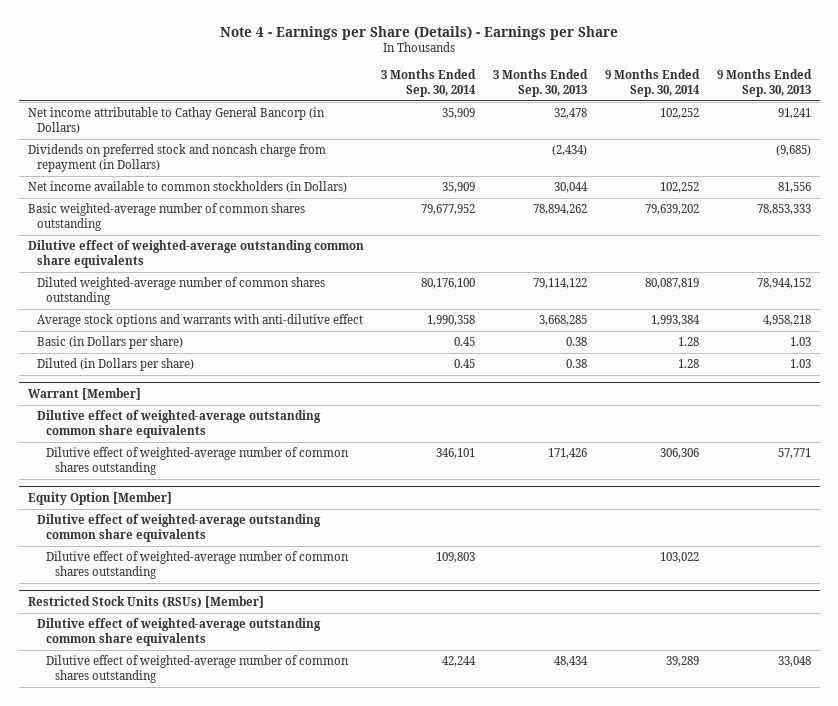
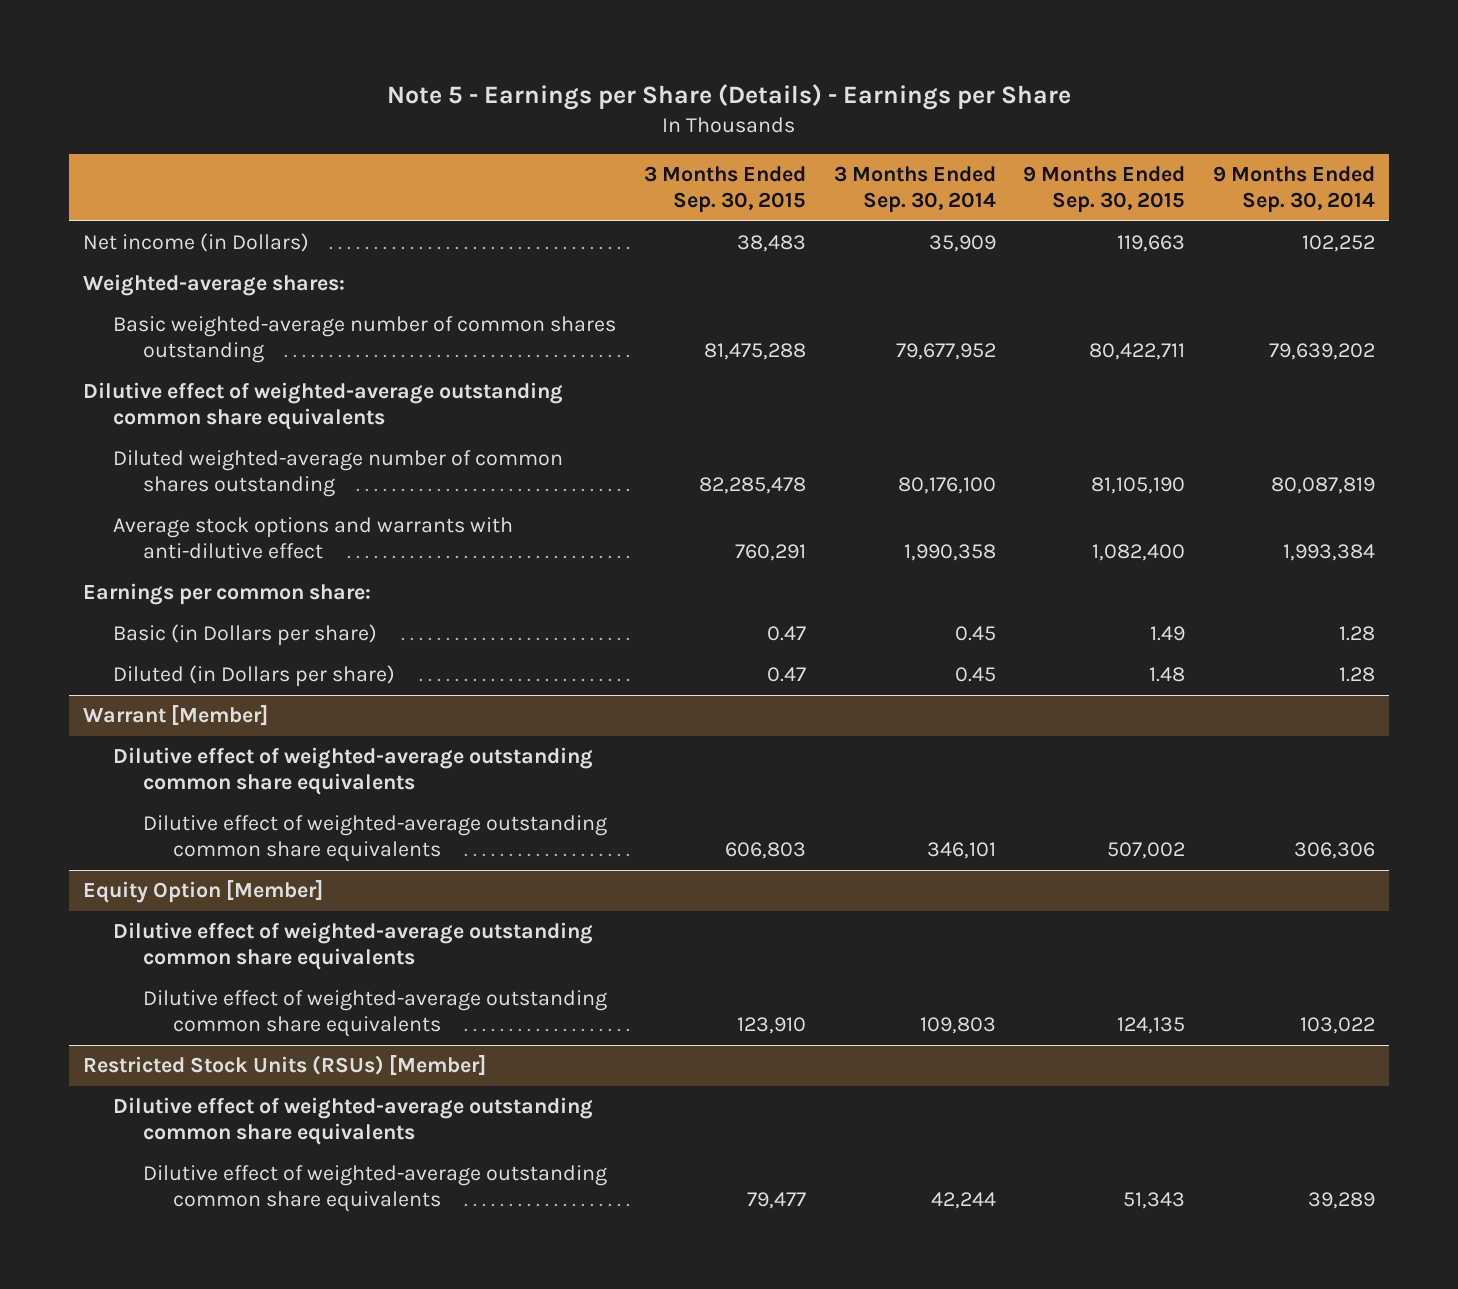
- Note 4 - Earnings per Share (Details) - Earnings per Share
+ Note 5 - Earnings per Share (Details) - Earnings per Share
- | 3 Months Ended Sep. 30, 2014 | 3 Months Ended Sep. 30, 2013 | 9 Months Ended Sep. 30, 2014 | 9 Months Ended Sep. 30, 2013
+ | 3 Months Ended Sep. 30, 2015 | 3 Months Ended Sep. 30, 2014 | 9 Months Ended Sep. 30, 2015 | 9 Months Ended Sep. 30, 2014
- Net income attributable to Cathay General Bancorp (in Dollars) | 35,909 | 32,478 | 102,252 | 91,241
- Dividends on preferred stock and noncash charge from repayment (in Dollars) | | (2,434) | | (9,685)
- Net income available to common stockholders (in Dollars) | 35,909 | 30,044 | 102,252 | 81,556
+ Net income (in Dollars) | 38,483 | 35,909 | 119,663 | 102,252
+ Weighted-average shares:
+ Earnings per common share:
@ Warrant [Member]
- Dilutive effect of weighted-average number of common shares outstanding | 346,101 | 171,426 | 306,306 | 57,771
+ Dilutive effect of weighted-average outstanding common share equivalents | 606,803 | 346,101 | 507,002 | 306,306
@ Equity Option [Member]
- Dilutive effect of weighted-average number of common shares outstanding | 109,803 | | 103,022 |
+ Dilutive effect of weighted-average outstanding common share equivalents | 123,910 | 109,803 | 124,135 | 103,022
@ Restricted Stock Units (RSUs) [Member]
- Dilutive effect of weighted-average number of common shares outstanding | 42,244 | 48,434 | 39,289 | 33,048
+ Dilutive effect of weighted-average outstanding common share equivalents | 79,477 | 42,244 | 51,343 | 39,289

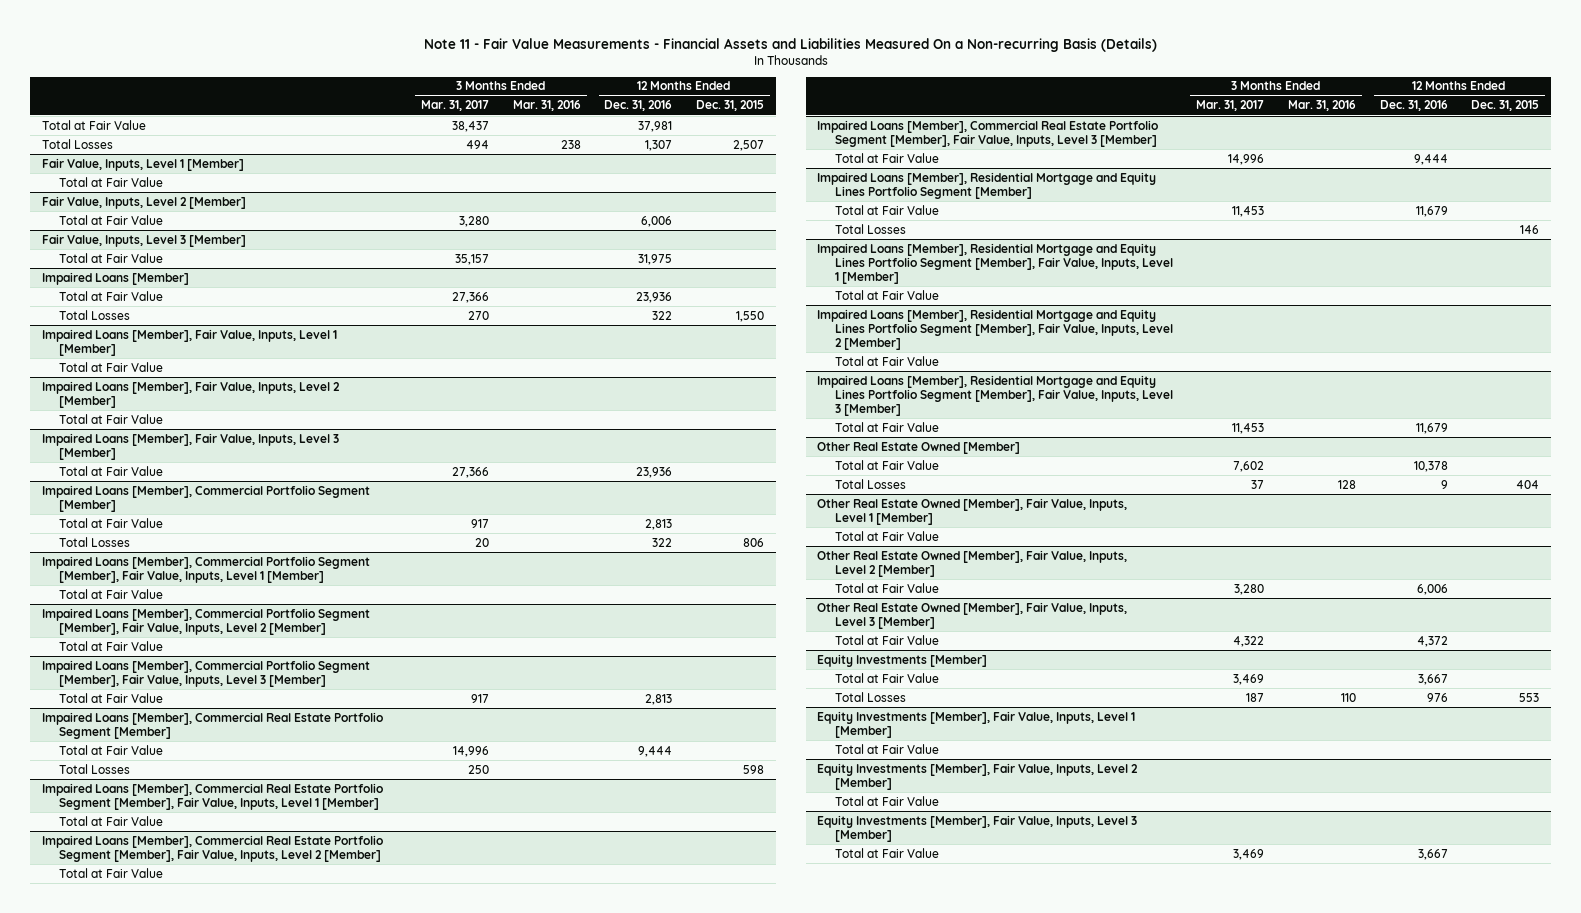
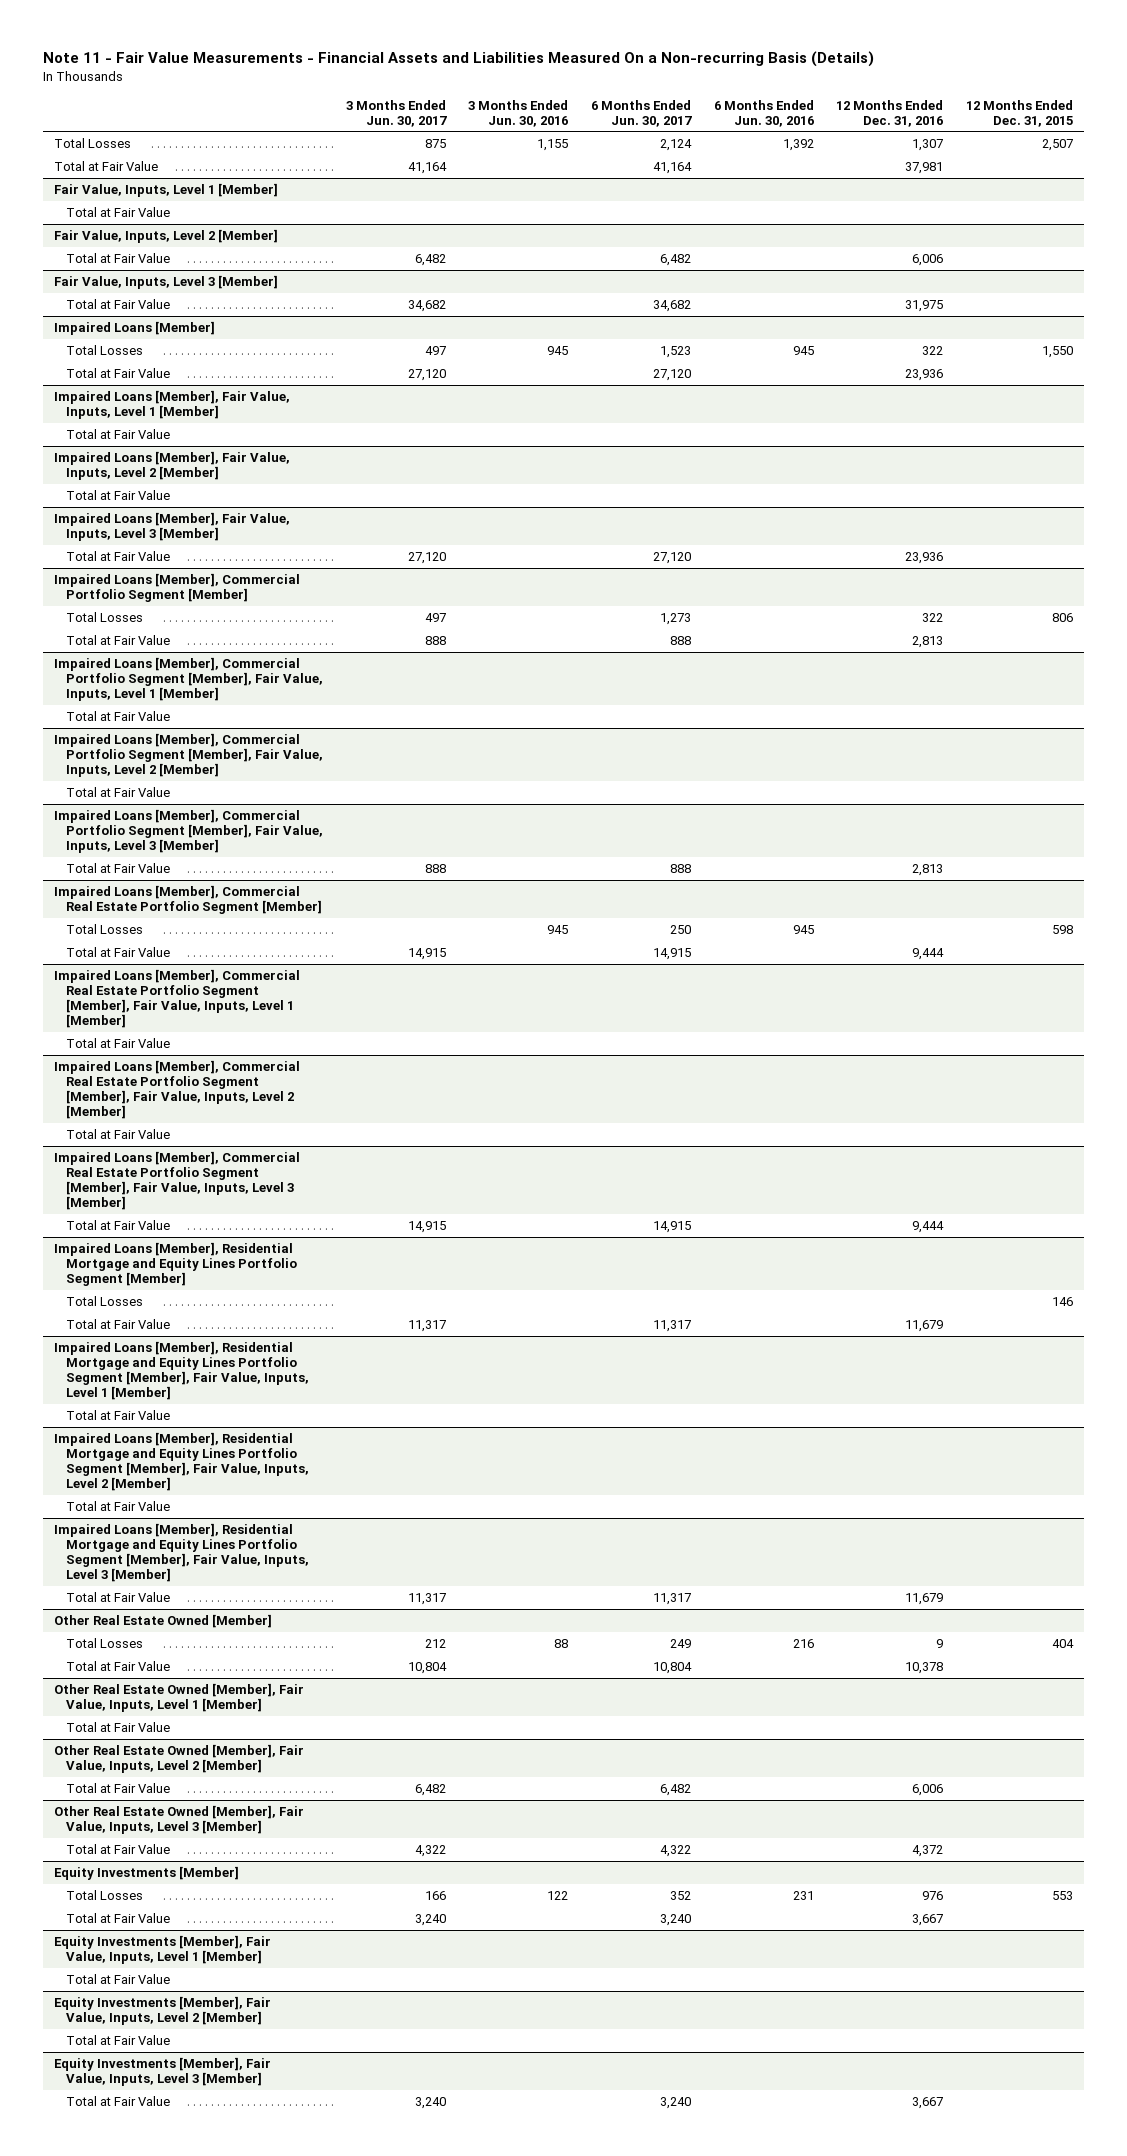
- | 3 Months Ended Mar. 31, 2017 | 3 Months Ended Mar. 31, 2016 | 12 Months Ended Dec. 31, 2016 | 12 Months Ended Dec. 31, 2015
+ | 3 Months Ended Jun. 30, 2017 | 3 Months Ended Jun. 30, 2016 | 6 Months Ended Jun. 30, 2017 | 6 Months Ended Jun. 30, 2016 | 12 Months Ended Dec. 31, 2016 | 12 Months Ended Dec. 31, 2015
moved down: Total at Fair Value | 41,164 | | 41,164 | | 37,981 |
@ Impaired Loans [Member]
moved down: Total at Fair Value | 27,120 | | 27,120 | | 23,936 |
@ Impaired Loans [Member], Commercial Portfolio Segment [Member]
moved down: Total at Fair Value | 888 | | 888 | | 2,813 |
@ Impaired Loans [Member], Commercial Real Estate Portfolio Segment [Member]
moved down: Total at Fair Value | 14,915 | | 14,915 | | 9,444 |
@ Impaired Loans [Member], Residential Mortgage and Equity Lines Portfolio Segment [Member]
moved down: Total at Fair Value | 11,317 | | 11,317 | | 11,679 |
@ Other Real Estate Owned [Member]
moved down: Total at Fair Value | 10,804 | | 10,804 | | 10,378 |
@ Equity Investments [Member]
moved down: Total at Fair Value | 3,240 | | 3,240 | | 3,667 |

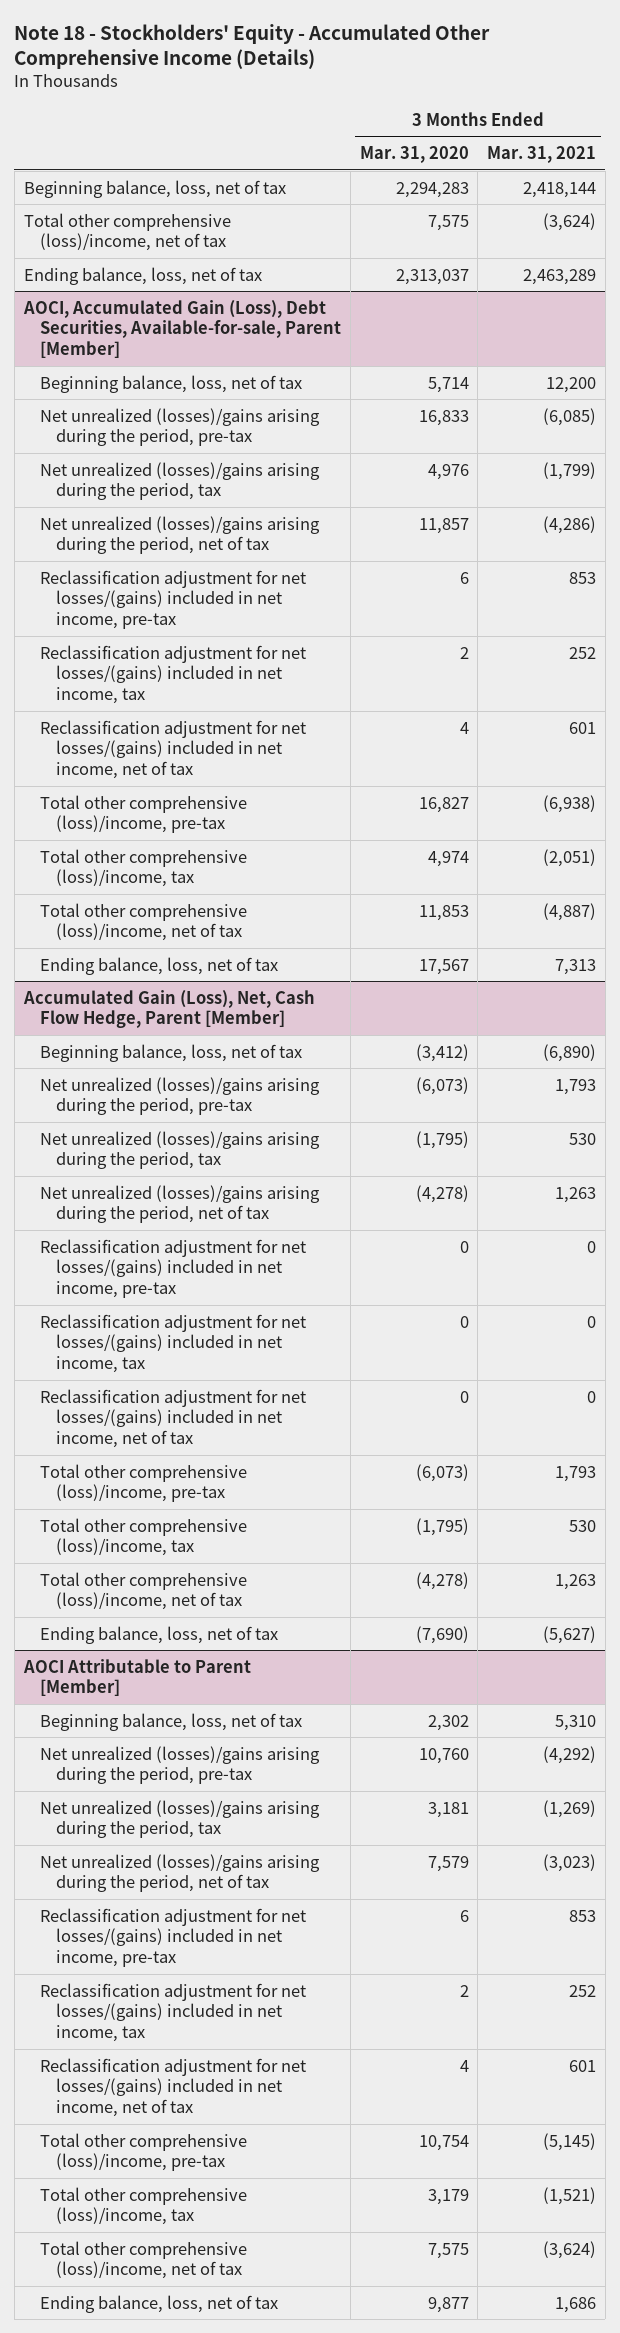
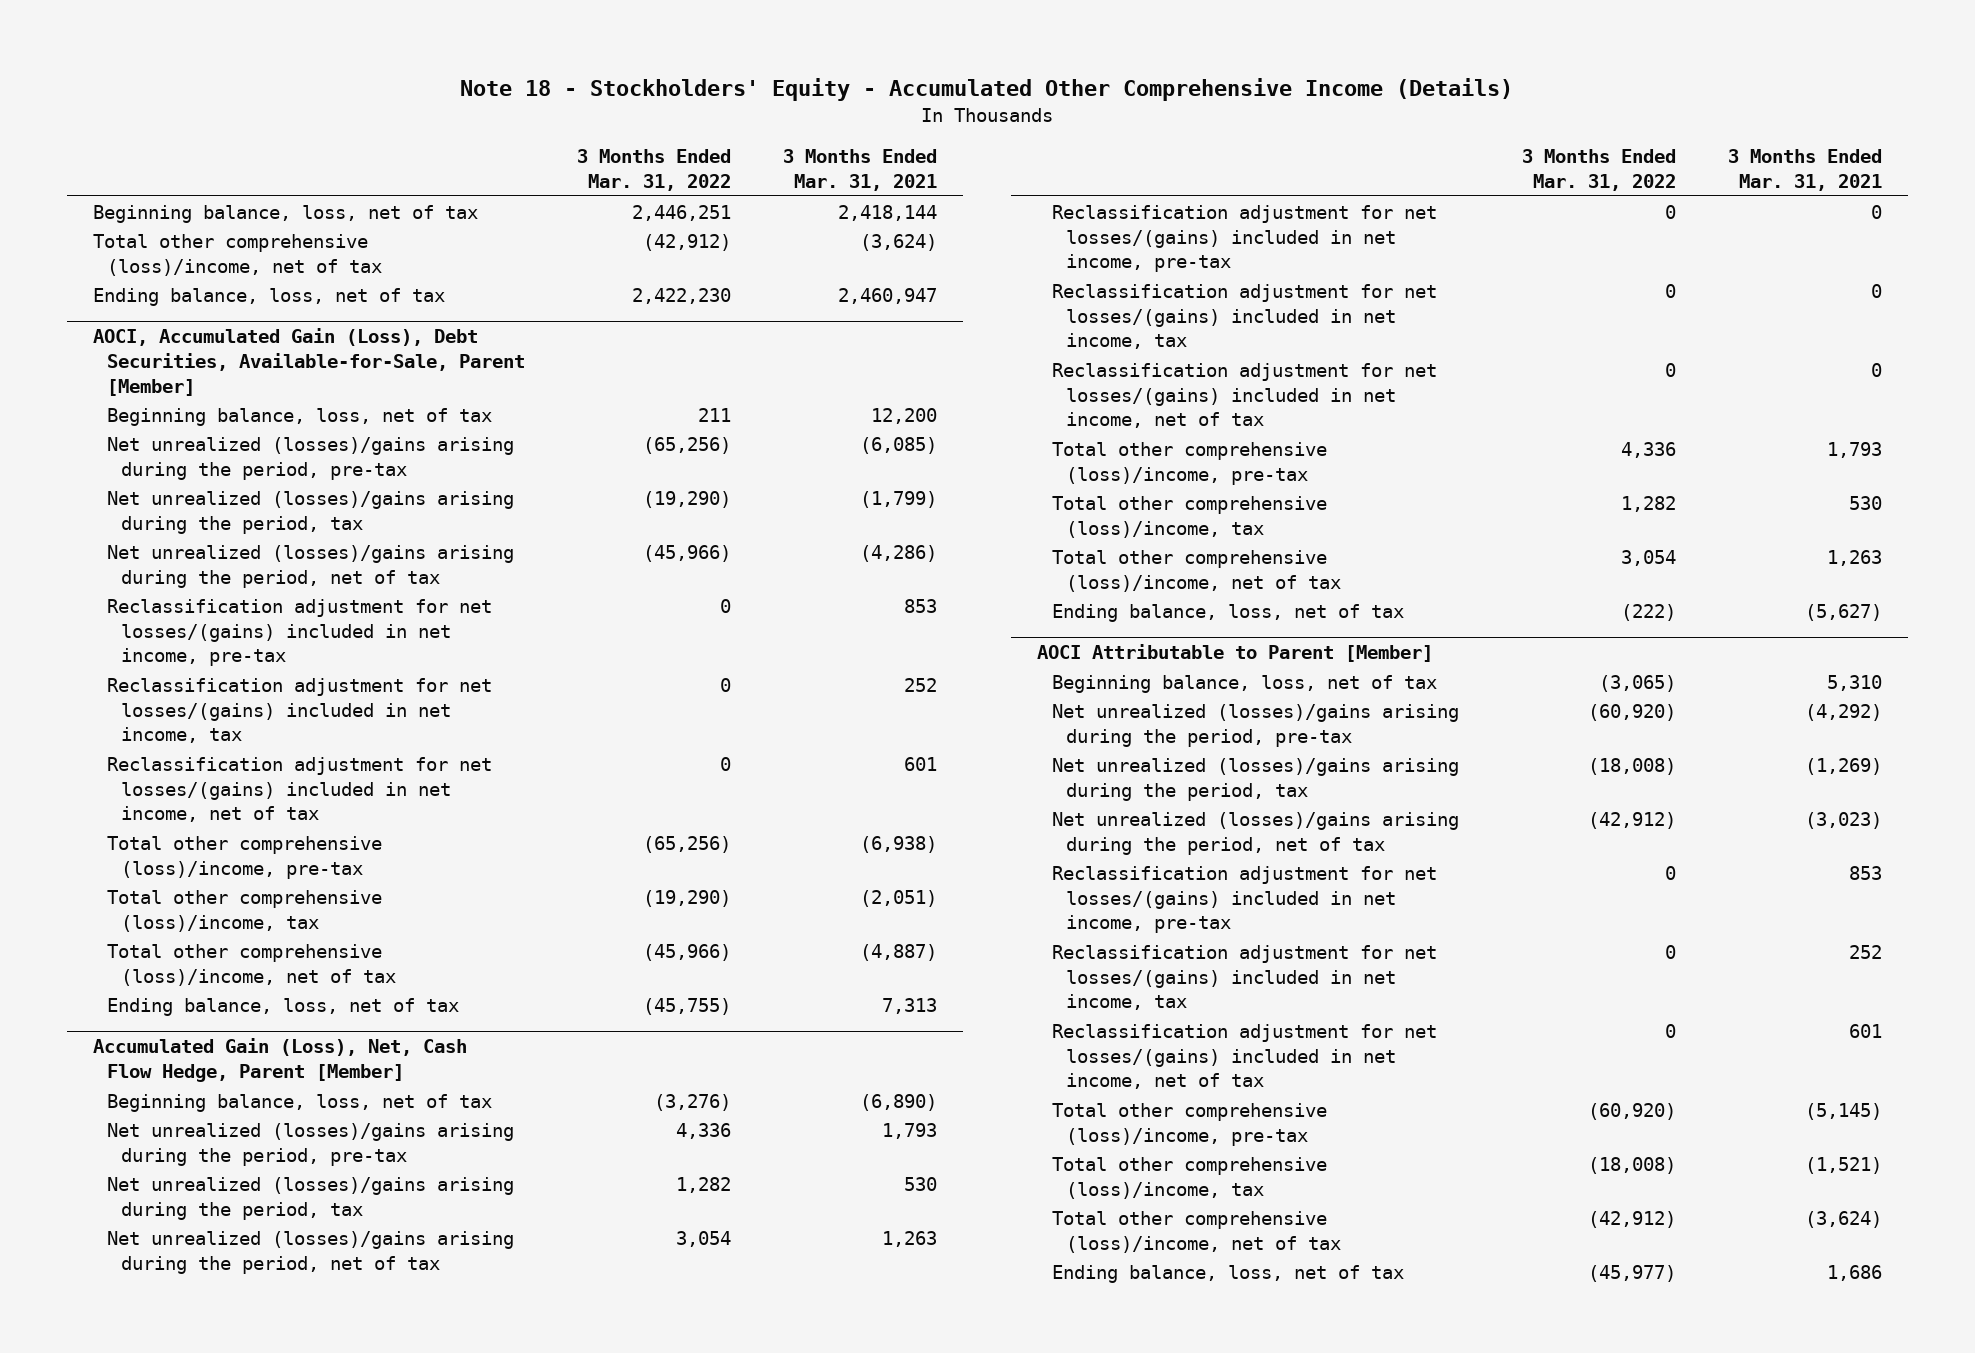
- | 3 Months Ended Mar. 31, 2020 | 3 Months Ended Mar. 31, 2021
+ | 3 Months Ended Mar. 31, 2022 | 3 Months Ended Mar. 31, 2021
- Ending balance, loss, net of tax | 2,313,037 | 2,463,289
- AOCI, Accumulated Gain (Loss), Debt Securities, Available-for-sale, Parent [Member]
+ Ending balance, loss, net of tax | 2,422,230 | 2,460,947
+ AOCI, Accumulated Gain (Loss), Debt Securities, Available-for-Sale, Parent [Member]

